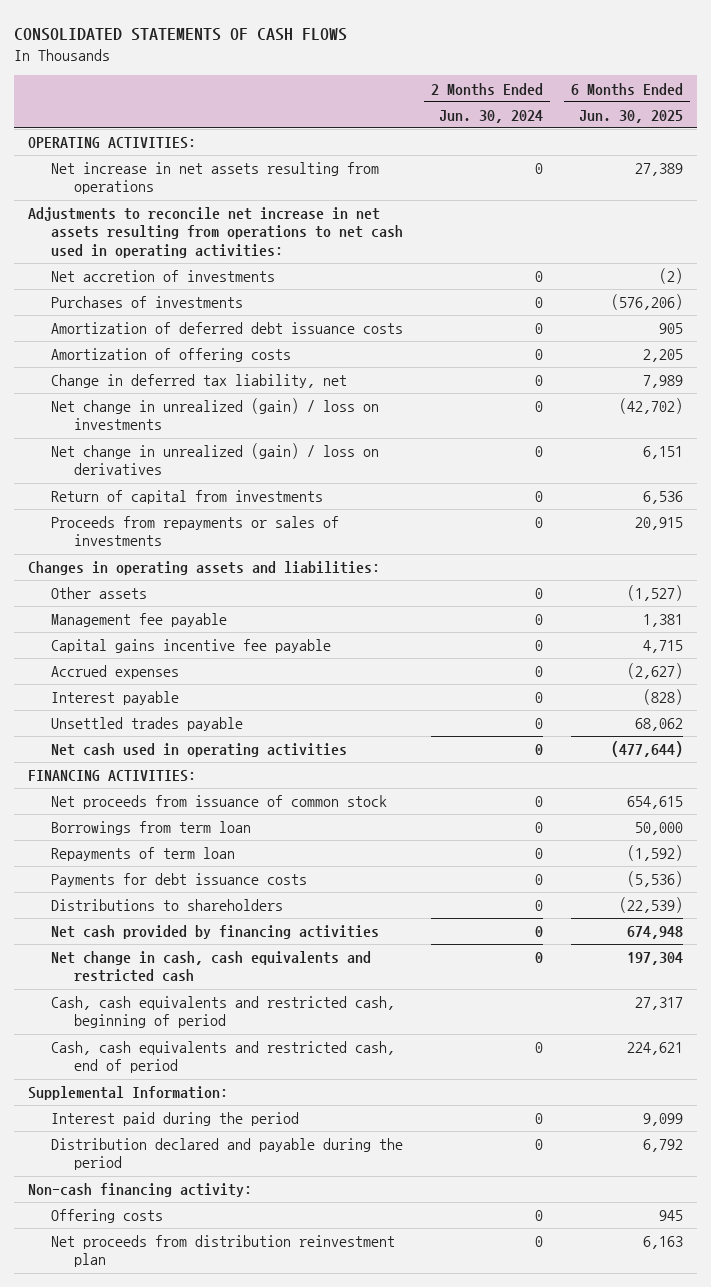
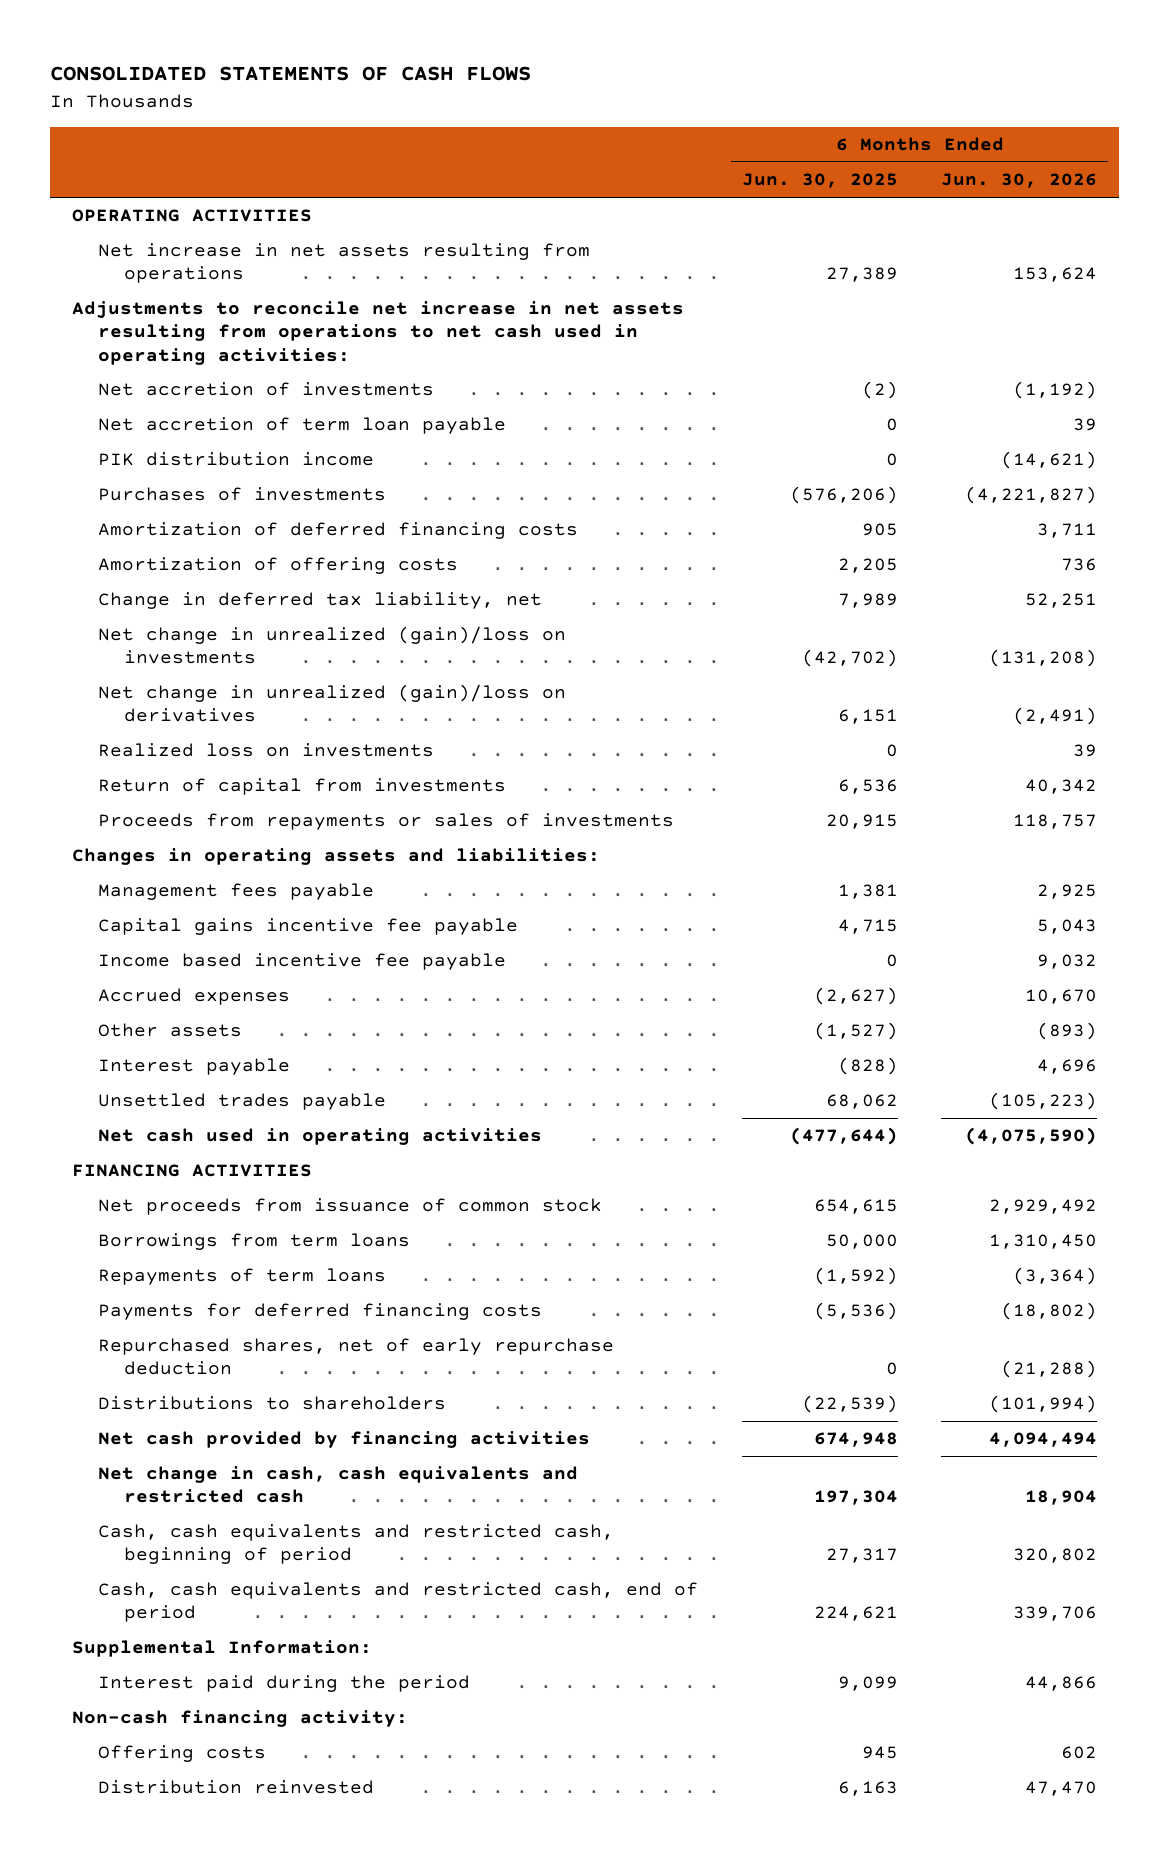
- | 2 Months Ended Jun. 30, 2024 | 6 Months Ended Jun. 30, 2025
+ | 6 Months Ended Jun. 30, 2025 | 6 Months Ended Jun. 30, 2026
- OPERATING ACTIVITIES:
+ OPERATING ACTIVITIES
+ Net accretion of term loan payable | 0 | 39
+ PIK distribution income | 0 | (14,621)
- Amortization of deferred debt issuance costs | 0 | 905
+ Amortization of deferred financing costs | 905 | 3,711
- Net change in unrealized (gain) / loss on investments | 0 | (42,702)
- Net change in unrealized (gain) / loss on derivatives | 0 | 6,151
+ Net change in unrealized (gain)/loss on investments | (42,702) | (131,208)
+ Net change in unrealized (gain)/loss on derivatives | 6,151 | (2,491)
+ Realized loss on investments | 0 | 39
- Management fee payable | 0 | 1,381
+ Management fees payable | 1,381 | 2,925
+ Income based incentive fee payable | 0 | 9,032
moved down: Other assets | (1,527) | (893)
- FINANCING ACTIVITIES:
+ FINANCING ACTIVITIES
- Borrowings from term loan | 0 | 50,000
- Repayments of term loan | 0 | (1,592)
- Payments for debt issuance costs | 0 | (5,536)
+ Borrowings from term loans | 50,000 | 1,310,450
+ Repayments of term loans | (1,592) | (3,364)
+ Payments for deferred financing costs | (5,536) | (18,802)
+ Repurchased shares, net of early repurchase deduction | 0 | (21,288)
- Distribution declared and payable during the period | 0 | 6,792
- Net proceeds from distribution reinvestment plan | 0 | 6,163
+ Distribution reinvested | 6,163 | 47,470

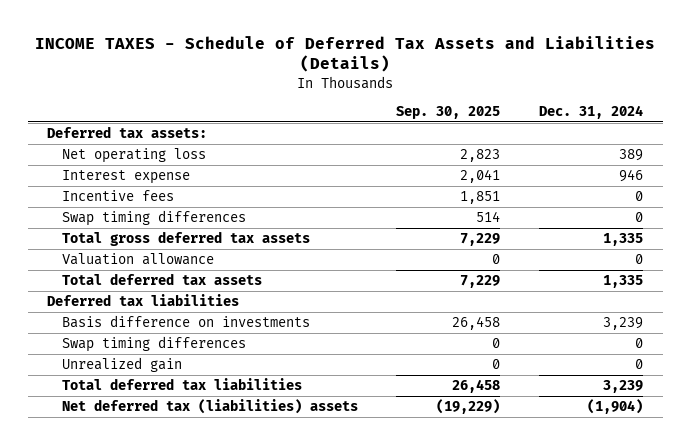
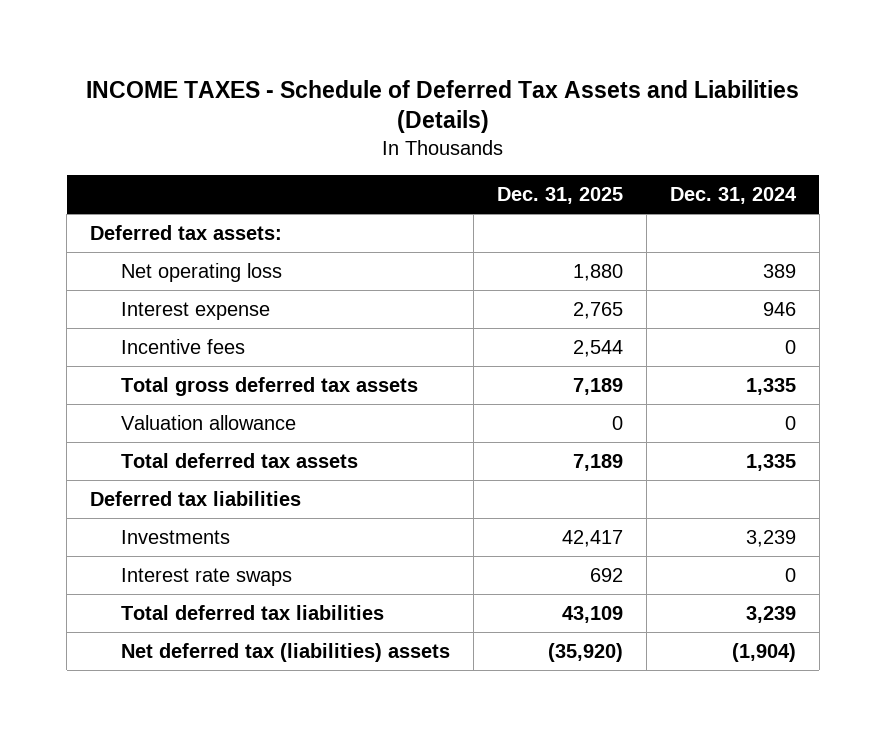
- | Sep. 30, 2025 | Dec. 31, 2024
+ | Dec. 31, 2025 | Dec. 31, 2024
- Swap timing differences | 514 | 0
- Basis difference on investments | 26,458 | 3,239
- Swap timing differences | 0 | 0
- Unrealized gain | 0 | 0
+ Investments | 42,417 | 3,239
+ Interest rate swaps | 692 | 0

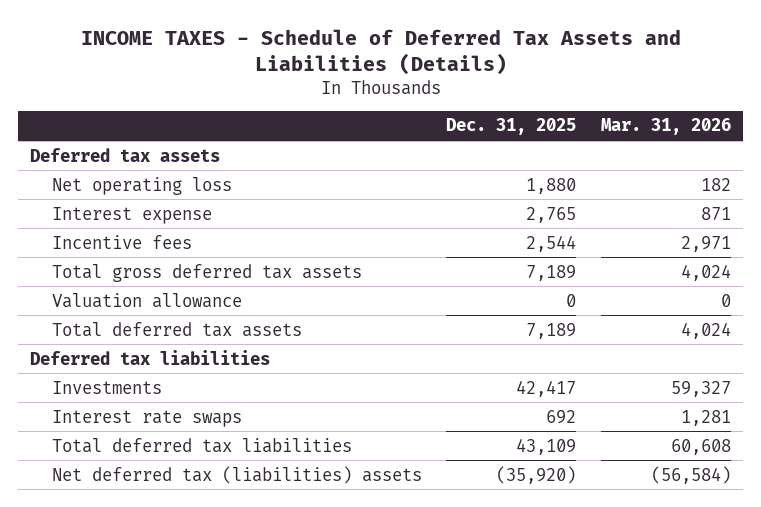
- | Dec. 31, 2025 | Dec. 31, 2024
+ | Dec. 31, 2025 | Mar. 31, 2026
- Deferred tax assets:
+ Deferred tax assets

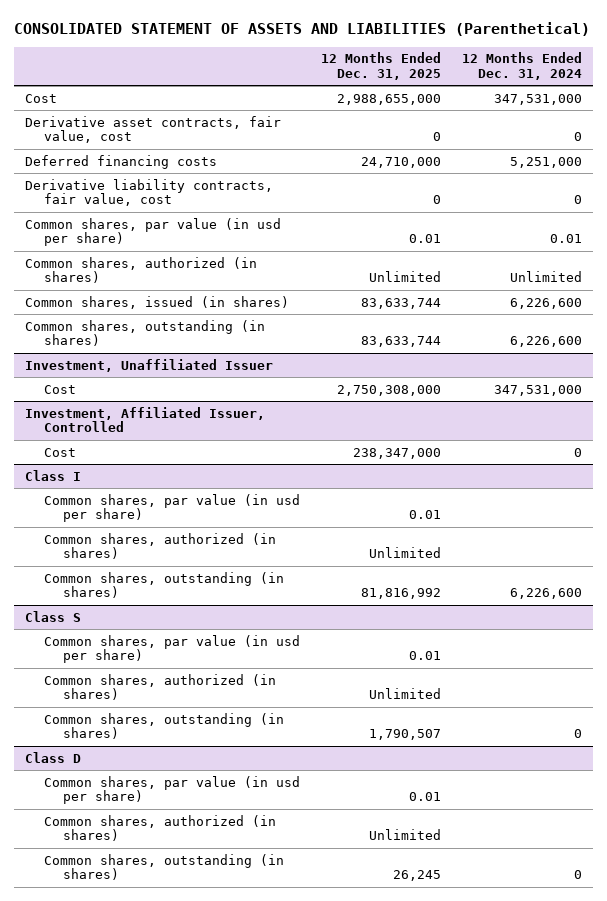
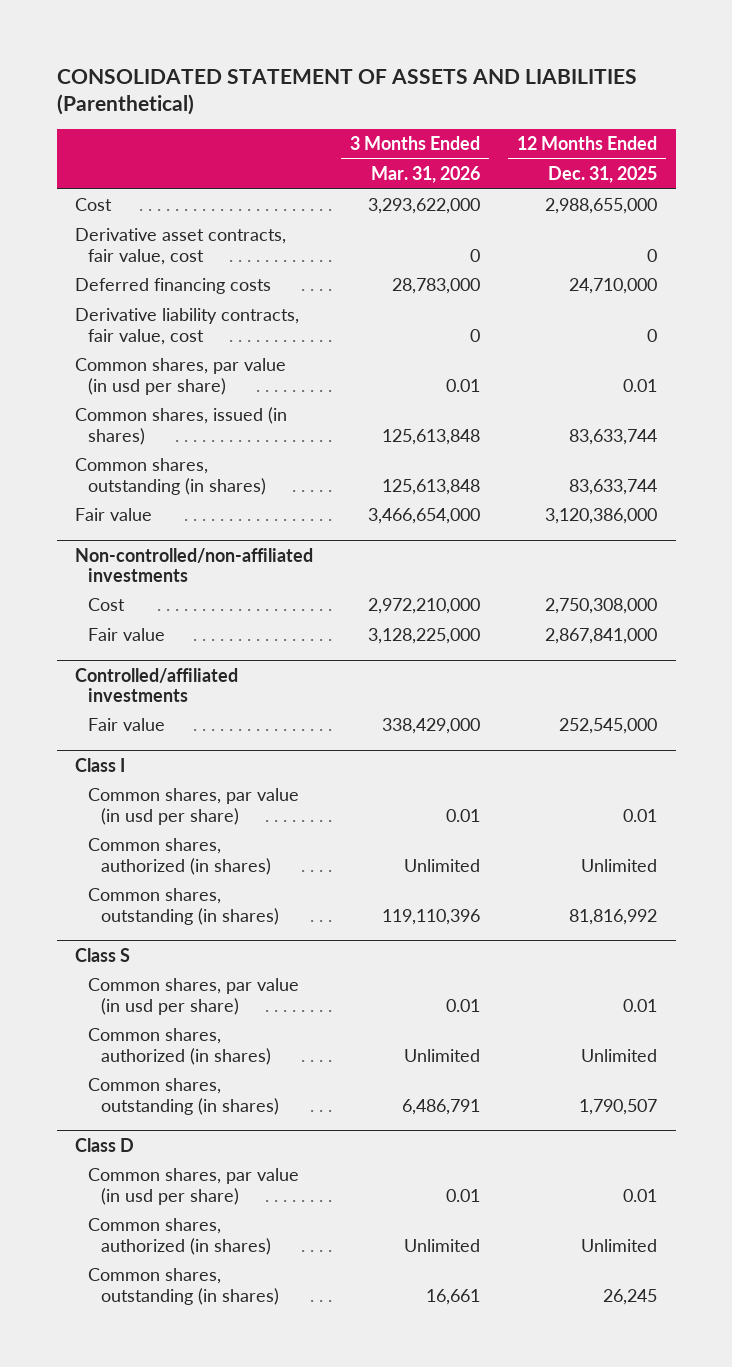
- | 12 Months Ended Dec. 31, 2025 | 12 Months Ended Dec. 31, 2024
+ | 3 Months Ended Mar. 31, 2026 | 12 Months Ended Dec. 31, 2025
- Common shares, authorized (in shares) | Unlimited | Unlimited
- Investment, Unaffiliated Issuer
+ Fair value | 3,466,654,000 | 3,120,386,000
+ Non-controlled/non-affiliated investments
- Investment, Affiliated Issuer, Controlled
- Cost | 238,347,000 | 0
+ Fair value | 3,128,225,000 | 2,867,841,000
+ Controlled/affiliated investments
+ Fair value | 338,429,000 | 252,545,000

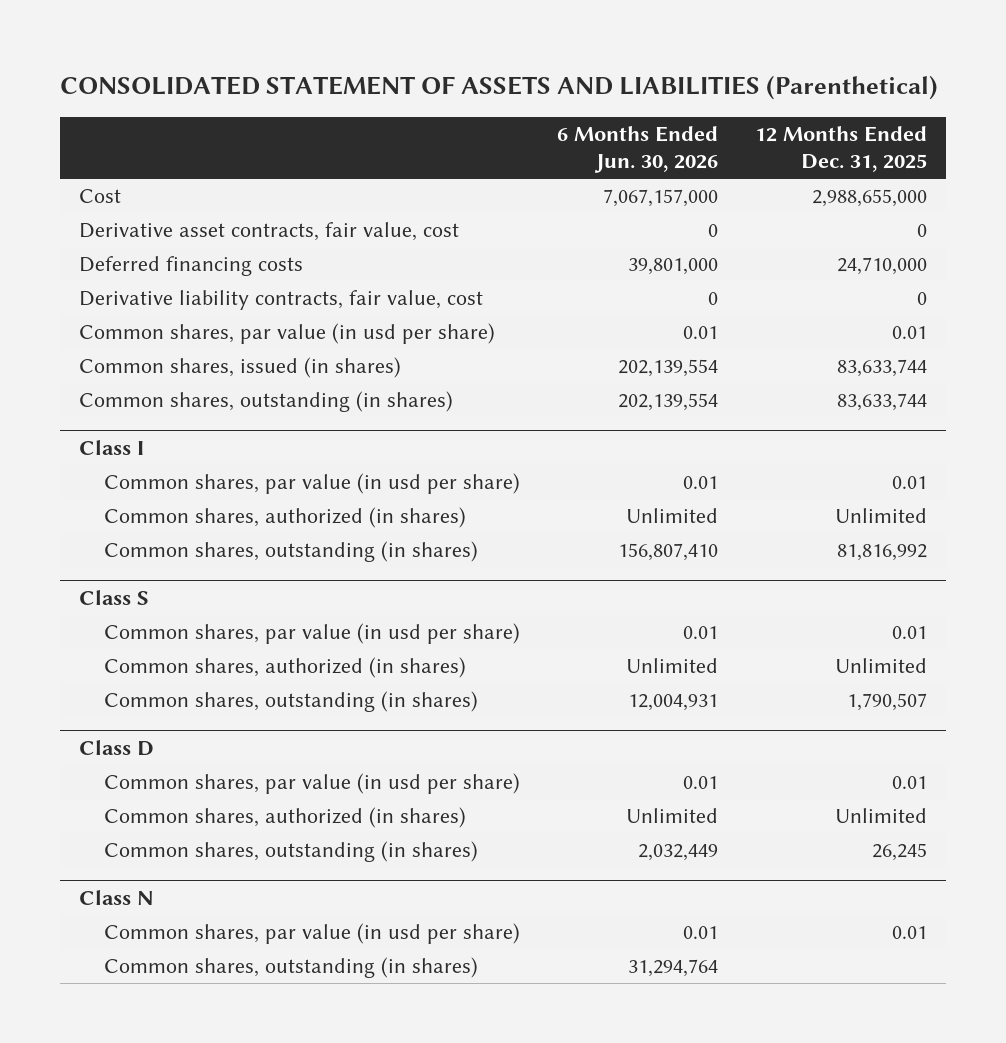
- | 3 Months Ended Mar. 31, 2026 | 12 Months Ended Dec. 31, 2025
+ | 6 Months Ended Jun. 30, 2026 | 12 Months Ended Dec. 31, 2025
- Fair value | 3,466,654,000 | 3,120,386,000
- Non-controlled/non-affiliated investments
- Cost | 2,972,210,000 | 2,750,308,000
- Fair value | 3,128,225,000 | 2,867,841,000
- Controlled/affiliated investments
- Fair value | 338,429,000 | 252,545,000
+ Class N
+ Common shares, par value (in usd per share) | 0.01 | 0.01
+ Common shares, outstanding (in shares) | 31,294,764 |

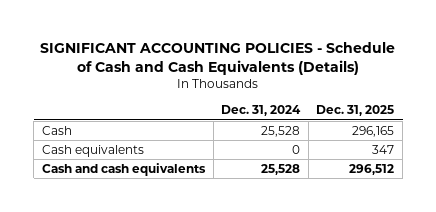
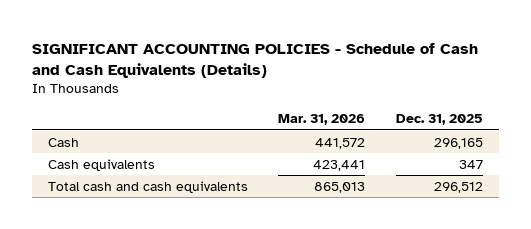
- | Dec. 31, 2024 | Dec. 31, 2025
+ | Mar. 31, 2026 | Dec. 31, 2025
- Cash and cash equivalents | 25,528 | 296,512
+ Total cash and cash equivalents | 865,013 | 296,512

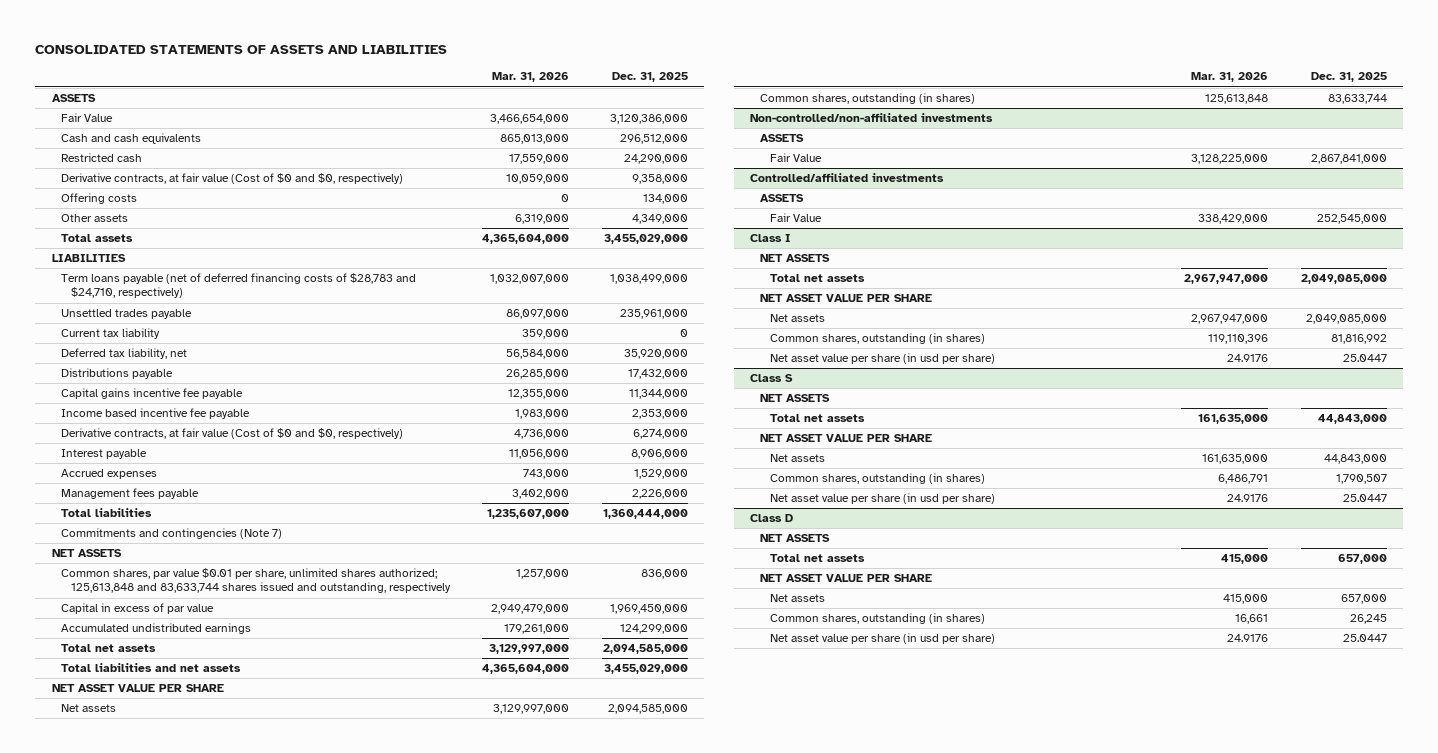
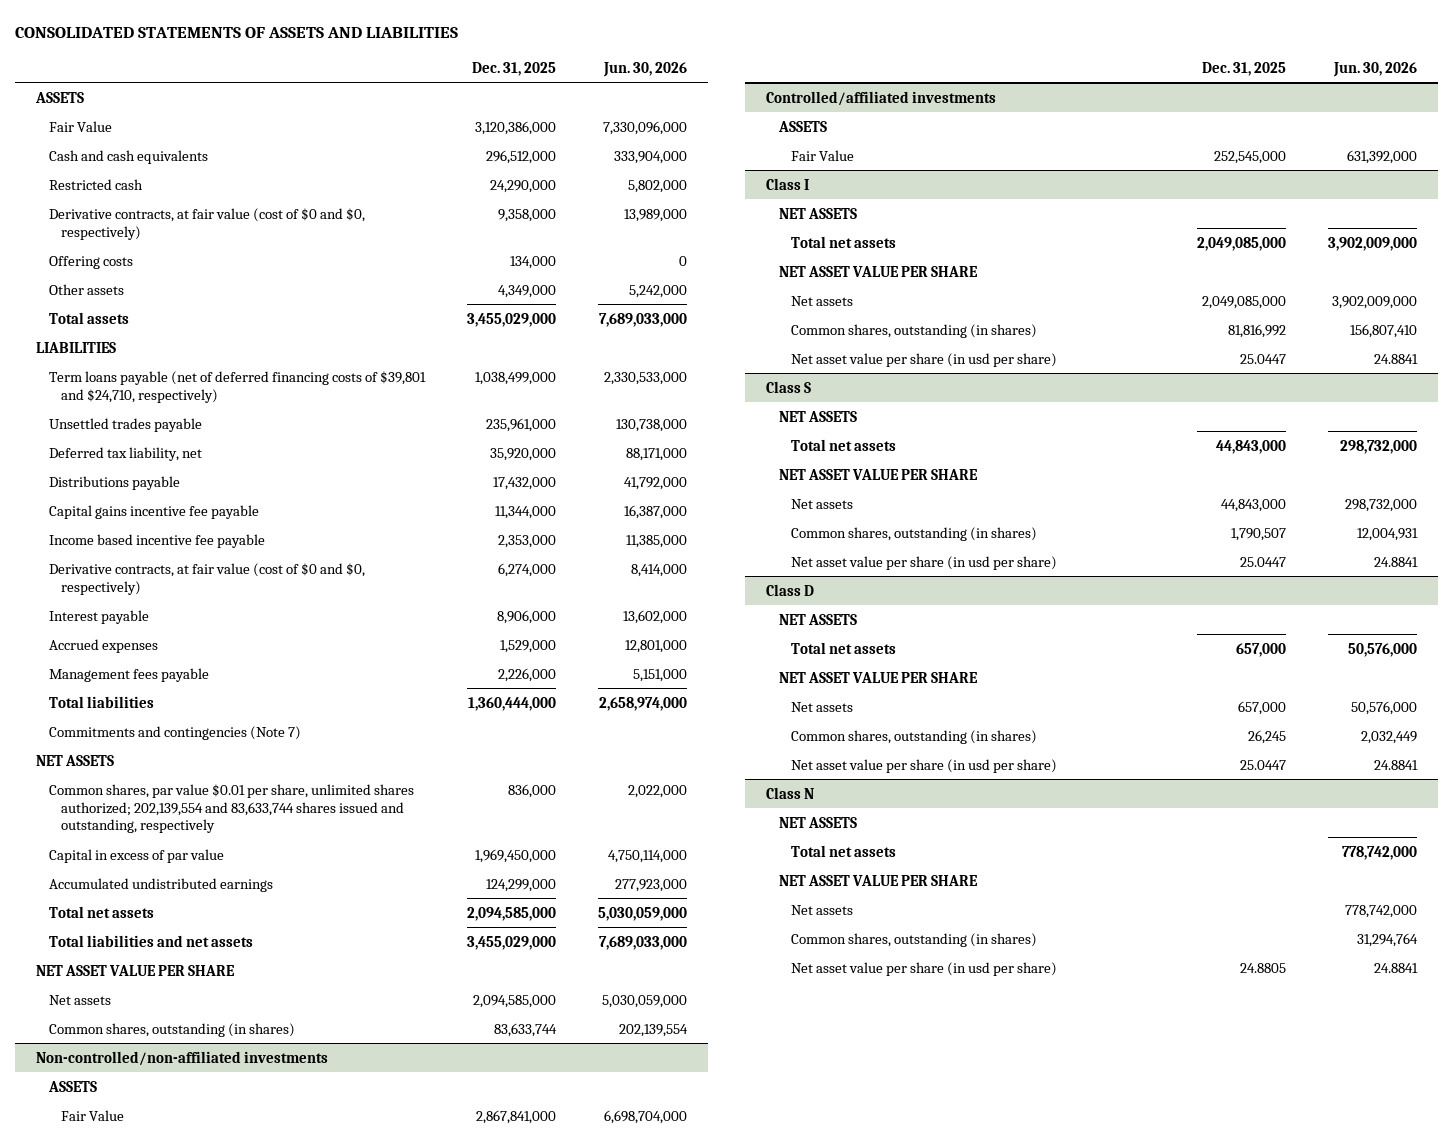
- | Mar. 31, 2026 | Dec. 31, 2025
+ | Dec. 31, 2025 | Jun. 30, 2026
- Derivative contracts, at fair value (Cost of $0 and $0, respectively) | 10,059,000 | 9,358,000
+ Derivative contracts, at fair value (cost of $0 and $0, respectively) | 9,358,000 | 13,989,000
- Term loans payable (net of deferred financing costs of $28,783 and $24,710, respectively) | 1,032,007,000 | 1,038,499,000
+ Term loans payable (net of deferred financing costs of $39,801 and $24,710, respectively) | 1,038,499,000 | 2,330,533,000
- Current tax liability | 359,000 | 0
- Derivative contracts, at fair value (Cost of $0 and $0, respectively) | 4,736,000 | 6,274,000
+ Derivative contracts, at fair value (cost of $0 and $0, respectively) | 6,274,000 | 8,414,000
- Common shares, par value $0.01 per share, unlimited shares authorized; 125,613,848 and 83,633,744 shares issued and outstanding, respectively | 1,257,000 | 836,000
+ Common shares, par value $0.01 per share, unlimited shares authorized; 202,139,554 and 83,633,744 shares issued and outstanding, respectively | 836,000 | 2,022,000
+ Class N
+ NET ASSETS
+ Total net assets | | 778,742,000
+ NET ASSET VALUE PER SHARE
+ Net assets | | 778,742,000
+ Common shares, outstanding (in shares) | | 31,294,764
+ Net asset value per share (in usd per share) | 24.8805 | 24.8841

